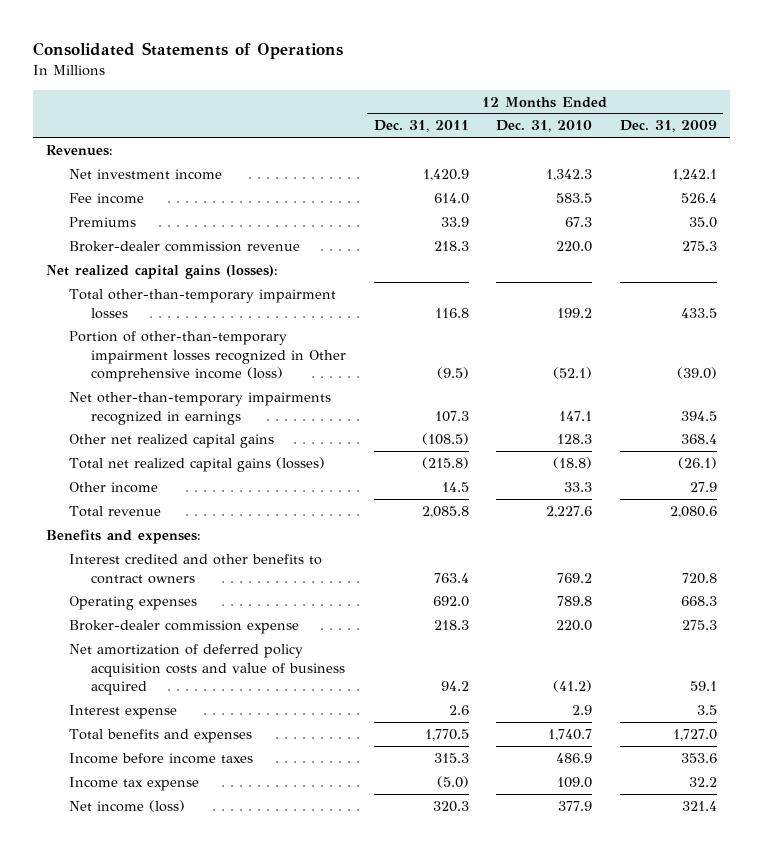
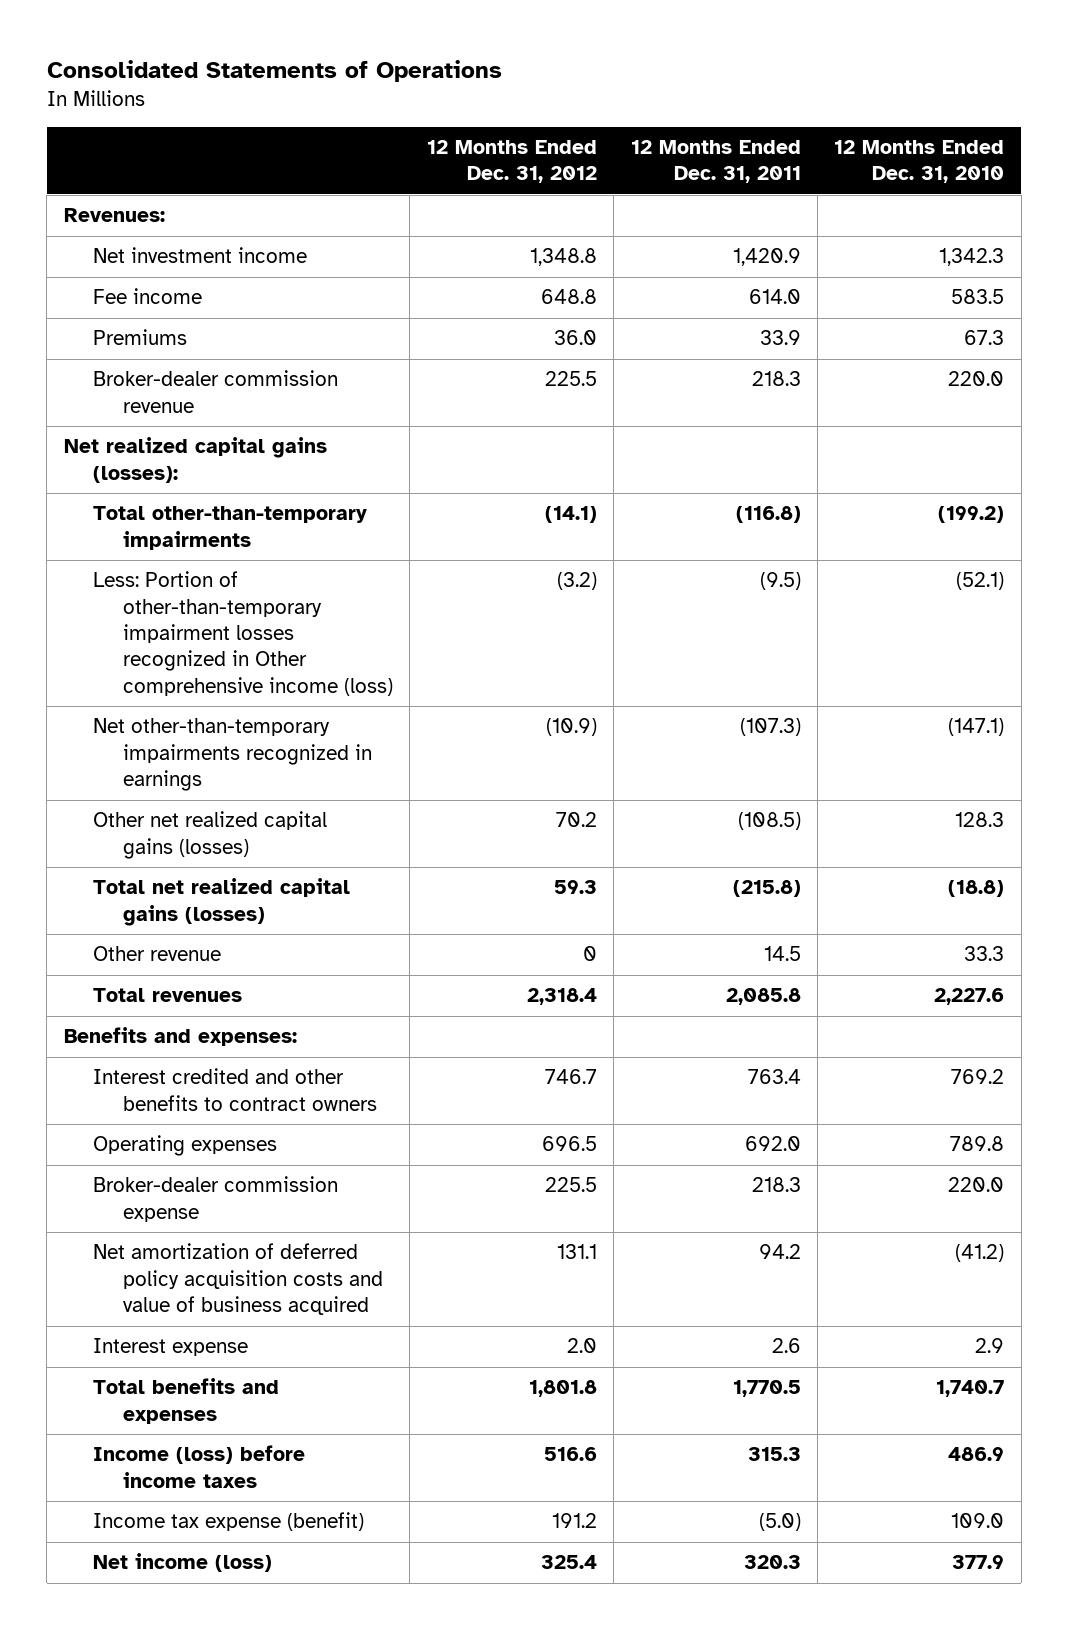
- | 12 Months Ended Dec. 31, 2011 | 12 Months Ended Dec. 31, 2010 | 12 Months Ended Dec. 31, 2009
+ | 12 Months Ended Dec. 31, 2012 | 12 Months Ended Dec. 31, 2011 | 12 Months Ended Dec. 31, 2010
- Total other-than-temporary impairment losses | 116.8 | 199.2 | 433.5
- Portion of other-than-temporary impairment losses recognized in Other comprehensive income (loss) | (9.5) | (52.1) | (39.0)
- Net other-than-temporary impairments recognized in earnings | 107.3 | 147.1 | 394.5
- Other net realized capital gains | (108.5) | 128.3 | 368.4
+ Total other-than-temporary impairments | (14.1) | (116.8) | (199.2)
+ Less: Portion of other-than-temporary impairment losses recognized in Other comprehensive income (loss) | (3.2) | (9.5) | (52.1)
+ Net other-than-temporary impairments recognized in earnings | (10.9) | (107.3) | (147.1)
+ Other net realized capital gains (losses) | 70.2 | (108.5) | 128.3
- Other income | 14.5 | 33.3 | 27.9
- Total revenue | 2,085.8 | 2,227.6 | 2,080.6
+ Other revenue | 0 | 14.5 | 33.3
+ Total revenues | 2,318.4 | 2,085.8 | 2,227.6
- Income before income taxes | 315.3 | 486.9 | 353.6
- Income tax expense | (5.0) | 109.0 | 32.2
+ Income (loss) before income taxes | 516.6 | 315.3 | 486.9
+ Income tax expense (benefit) | 191.2 | (5.0) | 109.0

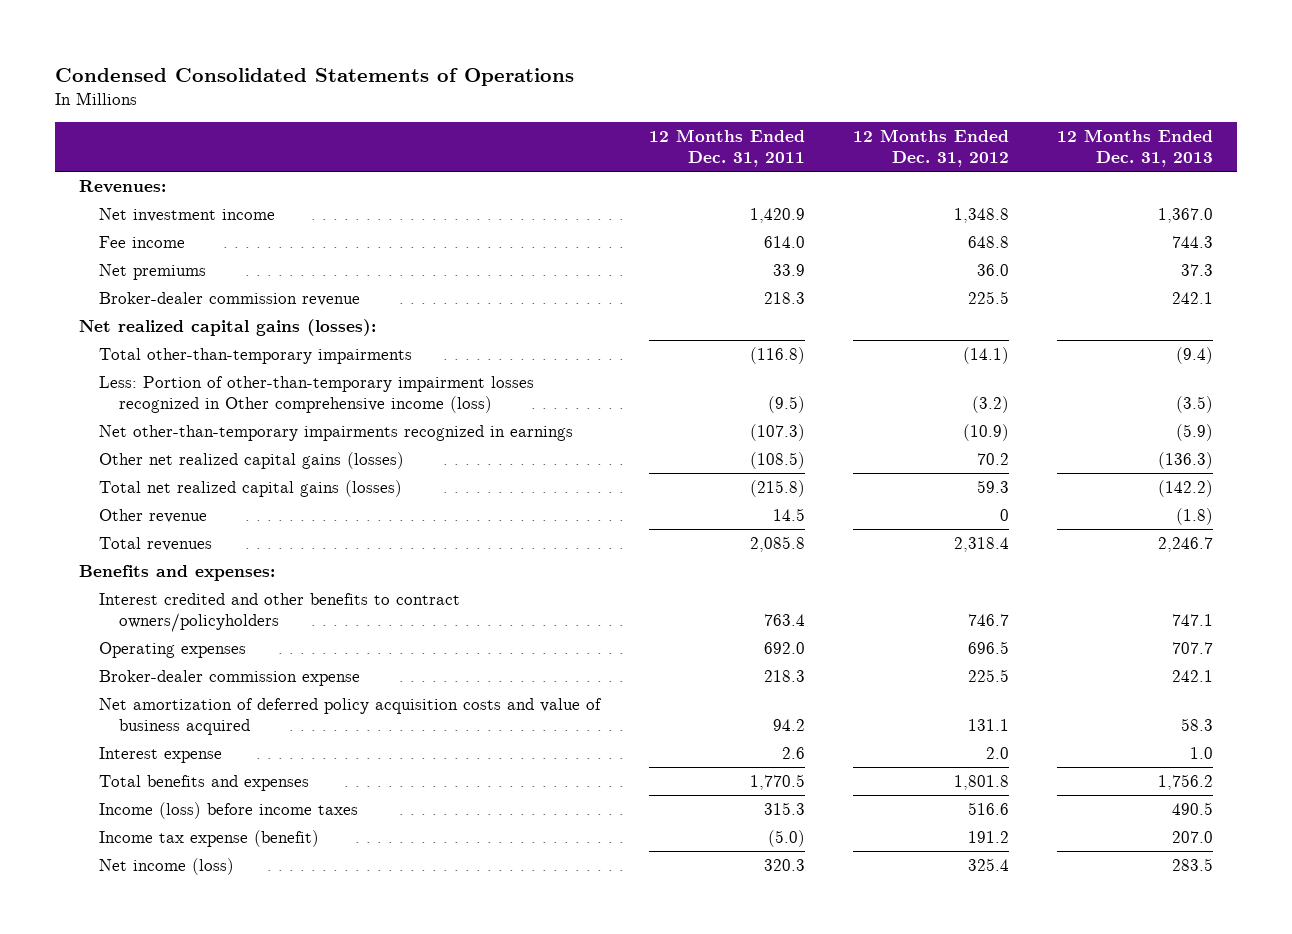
- Consolidated Statements of Operations
+ Condensed Consolidated Statements of Operations
- | 12 Months Ended Dec. 31, 2012 | 12 Months Ended Dec. 31, 2011 | 12 Months Ended Dec. 31, 2010
+ | 12 Months Ended Dec. 31, 2011 | 12 Months Ended Dec. 31, 2012 | 12 Months Ended Dec. 31, 2013
- Premiums | 36.0 | 33.9 | 67.3
+ Net premiums | 33.9 | 36.0 | 37.3
- Interest credited and other benefits to contract owners | 746.7 | 763.4 | 769.2
+ Interest credited and other benefits to contract owners/policyholders | 763.4 | 746.7 | 747.1

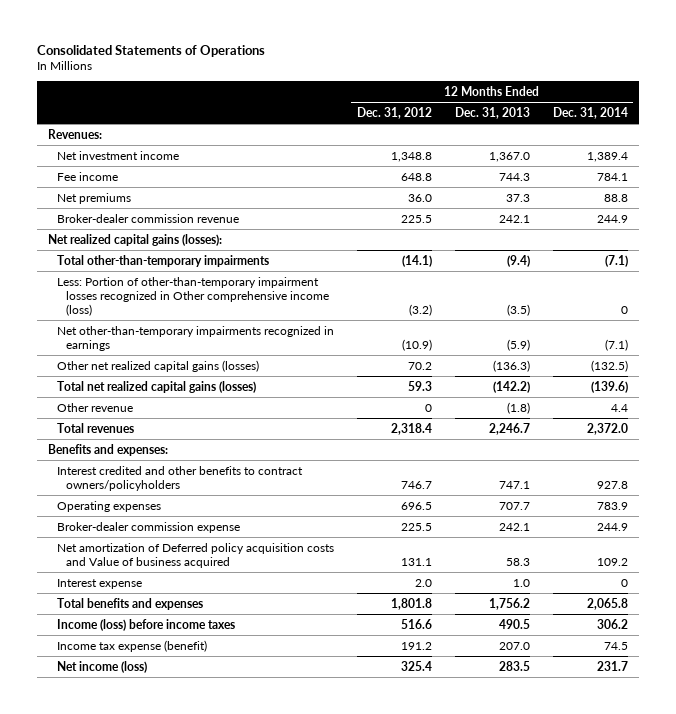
- Condensed Consolidated Statements of Operations
+ Consolidated Statements of Operations
- | 12 Months Ended Dec. 31, 2011 | 12 Months Ended Dec. 31, 2012 | 12 Months Ended Dec. 31, 2013
+ | 12 Months Ended Dec. 31, 2012 | 12 Months Ended Dec. 31, 2013 | 12 Months Ended Dec. 31, 2014
- Net amortization of deferred policy acquisition costs and value of business acquired | 94.2 | 131.1 | 58.3
+ Net amortization of Deferred policy acquisition costs and Value of business acquired | 131.1 | 58.3 | 109.2

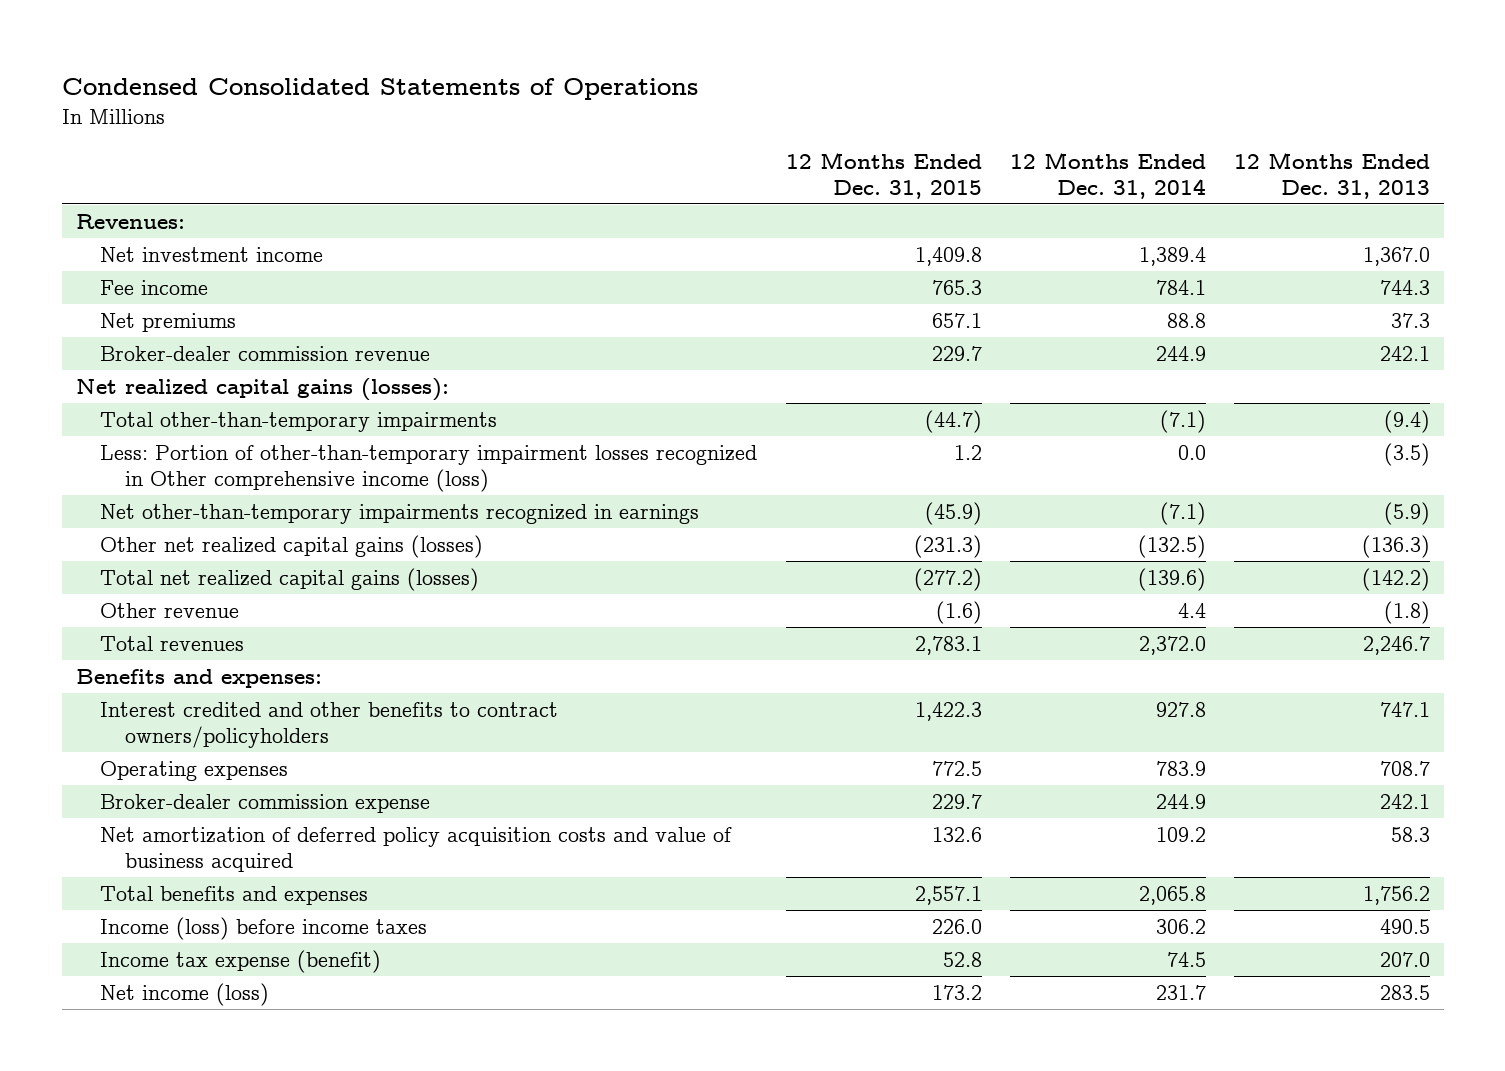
- Consolidated Statements of Operations
+ Condensed Consolidated Statements of Operations
- | 12 Months Ended Dec. 31, 2012 | 12 Months Ended Dec. 31, 2013 | 12 Months Ended Dec. 31, 2014
+ | 12 Months Ended Dec. 31, 2015 | 12 Months Ended Dec. 31, 2014 | 12 Months Ended Dec. 31, 2013
- Less: Portion of other-than-temporary impairment losses recognized in Other comprehensive income (loss) | (3.2) | (3.5) | 0
+ Less: Portion of other-than-temporary impairment losses recognized in Other comprehensive income (loss) | 1.2 | 0.0 | (3.5)
- Operating expenses | 696.5 | 707.7 | 783.9
+ Operating expenses | 772.5 | 783.9 | 708.7
- Net amortization of Deferred policy acquisition costs and Value of business acquired | 131.1 | 58.3 | 109.2
- Interest expense | 2.0 | 1.0 | 0
+ Net amortization of deferred policy acquisition costs and value of business acquired | 132.6 | 109.2 | 58.3

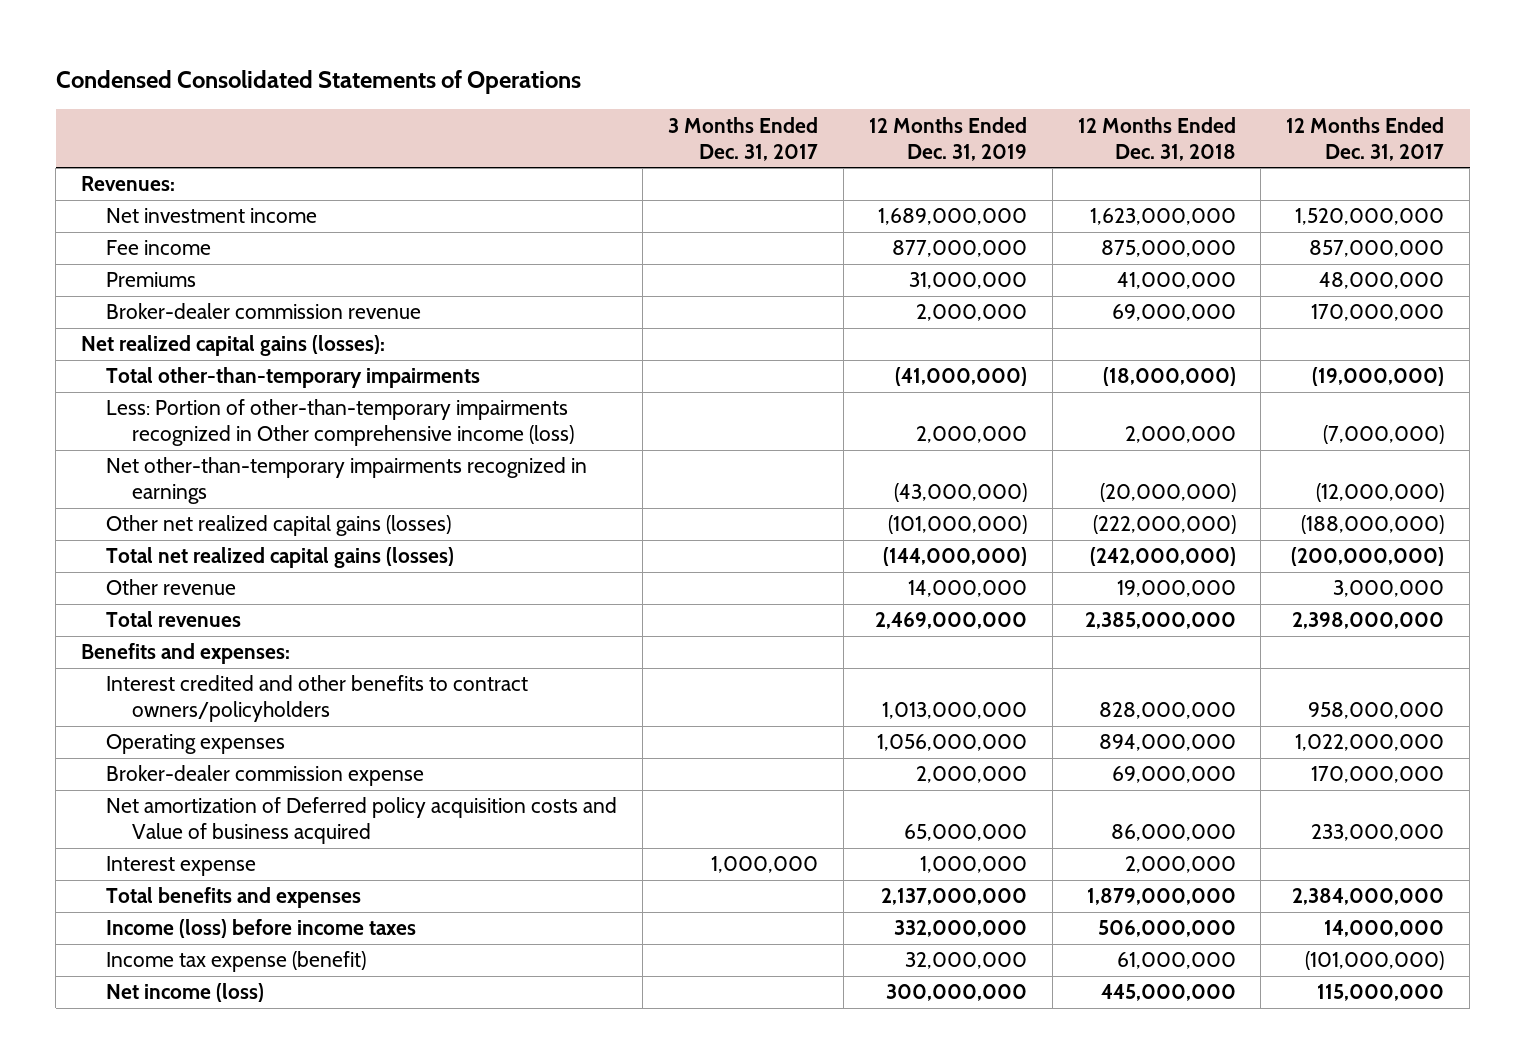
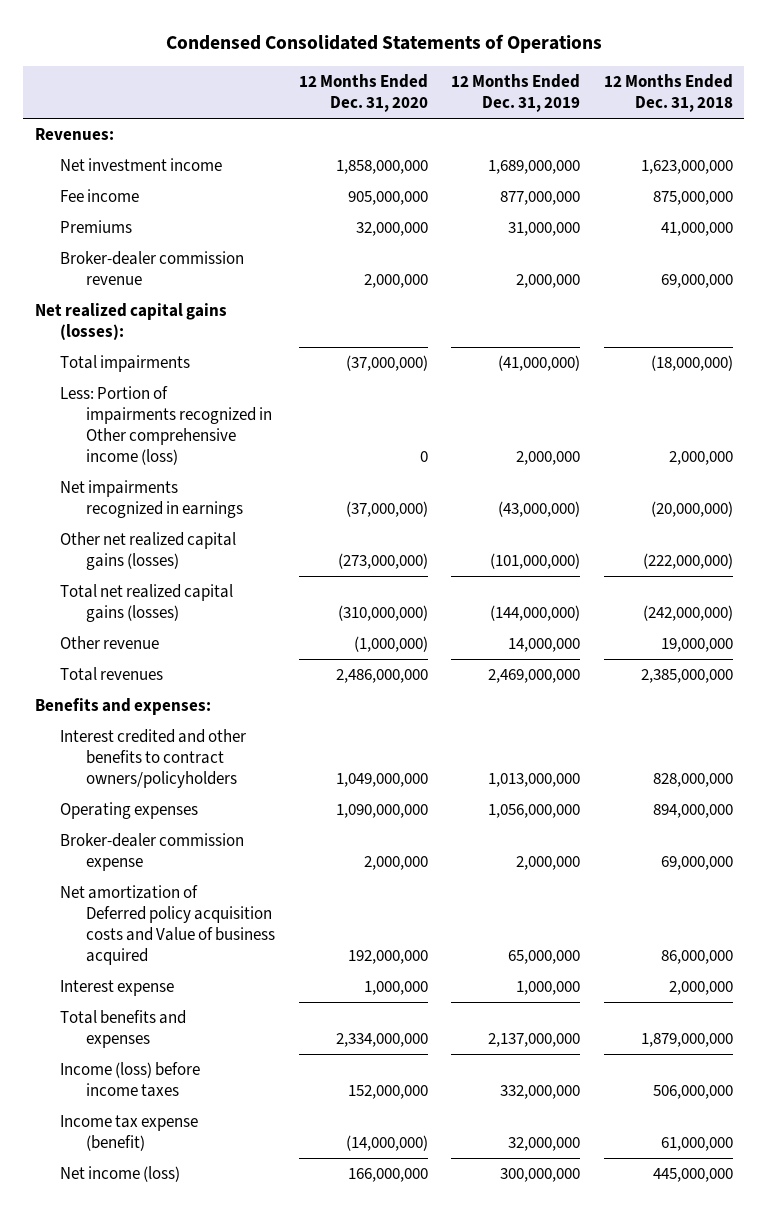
- | 3 Months Ended Dec. 31, 2017 | 12 Months Ended Dec. 31, 2019 | 12 Months Ended Dec. 31, 2018 | 12 Months Ended Dec. 31, 2017
+ | 12 Months Ended Dec. 31, 2020 | 12 Months Ended Dec. 31, 2019 | 12 Months Ended Dec. 31, 2018
- Total other-than-temporary impairments | | (41,000,000) | (18,000,000) | (19,000,000)
- Less: Portion of other-than-temporary impairments recognized in Other comprehensive income (loss) | | 2,000,000 | 2,000,000 | (7,000,000)
- Net other-than-temporary impairments recognized in earnings | | (43,000,000) | (20,000,000) | (12,000,000)
+ Total impairments | (37,000,000) | (41,000,000) | (18,000,000)
+ Less: Portion of impairments recognized in Other comprehensive income (loss) | 0 | 2,000,000 | 2,000,000
+ Net impairments recognized in earnings | (37,000,000) | (43,000,000) | (20,000,000)

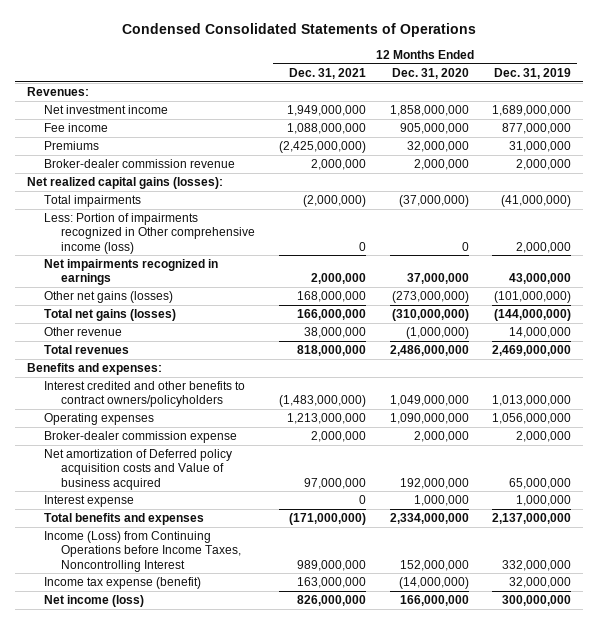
- | 12 Months Ended Dec. 31, 2020 | 12 Months Ended Dec. 31, 2019 | 12 Months Ended Dec. 31, 2018
+ | 12 Months Ended Dec. 31, 2021 | 12 Months Ended Dec. 31, 2020 | 12 Months Ended Dec. 31, 2019
- Net impairments recognized in earnings | (37,000,000) | (43,000,000) | (20,000,000)
- Other net realized capital gains (losses) | (273,000,000) | (101,000,000) | (222,000,000)
- Total net realized capital gains (losses) | (310,000,000) | (144,000,000) | (242,000,000)
+ Net impairments recognized in earnings | 2,000,000 | 37,000,000 | 43,000,000
+ Other net gains (losses) | 168,000,000 | (273,000,000) | (101,000,000)
+ Total net gains (losses) | 166,000,000 | (310,000,000) | (144,000,000)
- Income (loss) before income taxes | 152,000,000 | 332,000,000 | 506,000,000
+ Income (Loss) from Continuing Operations before Income Taxes, Noncontrolling Interest | 989,000,000 | 152,000,000 | 332,000,000

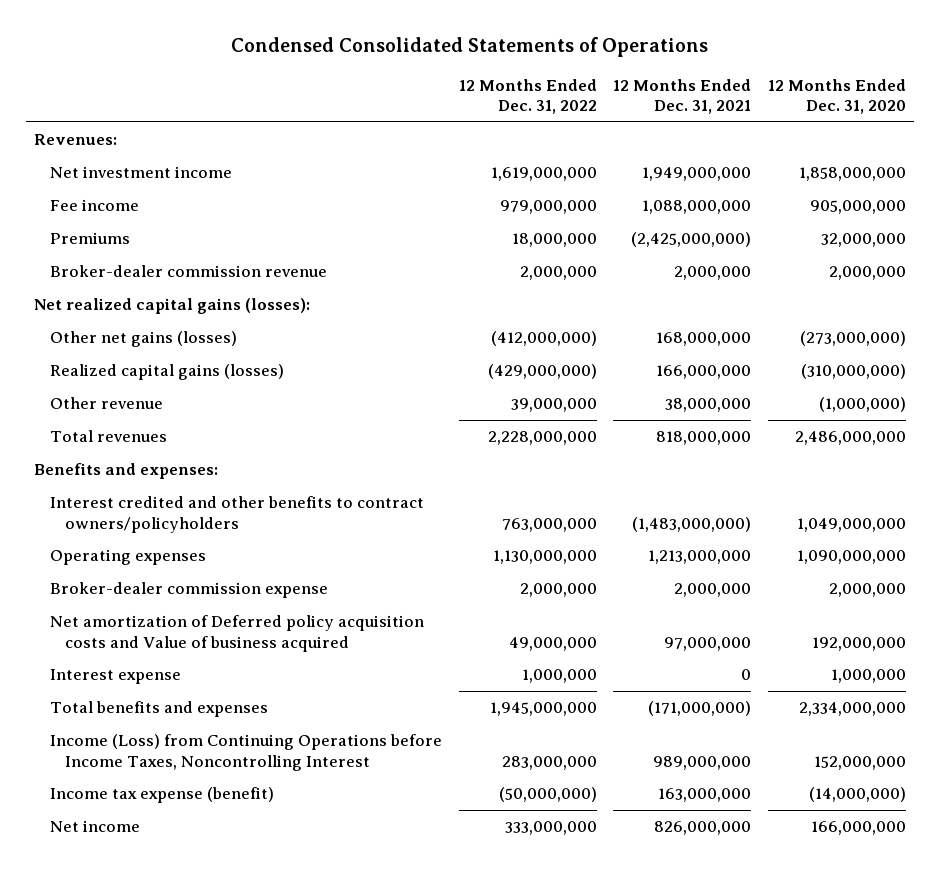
- | 12 Months Ended Dec. 31, 2021 | 12 Months Ended Dec. 31, 2020 | 12 Months Ended Dec. 31, 2019
+ | 12 Months Ended Dec. 31, 2022 | 12 Months Ended Dec. 31, 2021 | 12 Months Ended Dec. 31, 2020
- Total impairments | (2,000,000) | (37,000,000) | (41,000,000)
- Less: Portion of impairments recognized in Other comprehensive income (loss) | 0 | 0 | 2,000,000
- Net impairments recognized in earnings | 2,000,000 | 37,000,000 | 43,000,000
- Total net gains (losses) | 166,000,000 | (310,000,000) | (144,000,000)
+ Realized capital gains (losses) | (429,000,000) | 166,000,000 | (310,000,000)
- Net income (loss) | 826,000,000 | 166,000,000 | 300,000,000
+ Net income | 333,000,000 | 826,000,000 | 166,000,000

